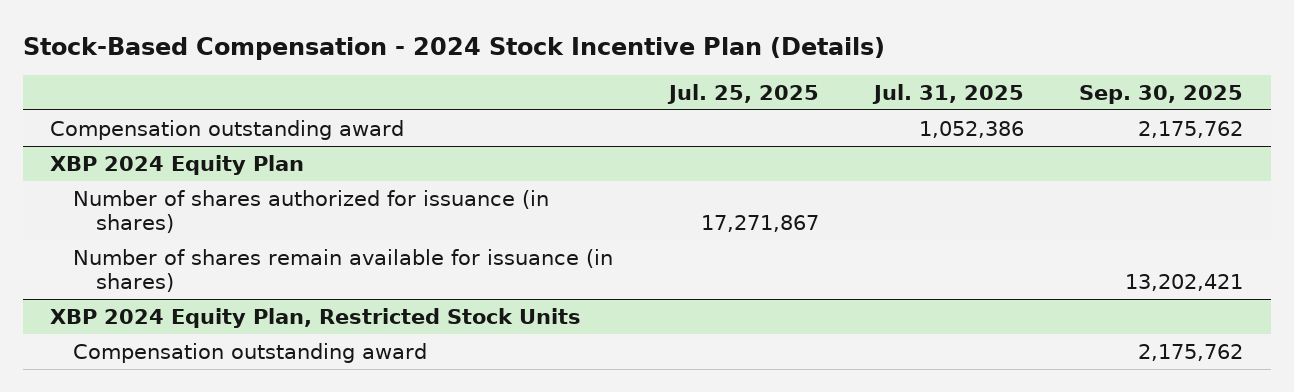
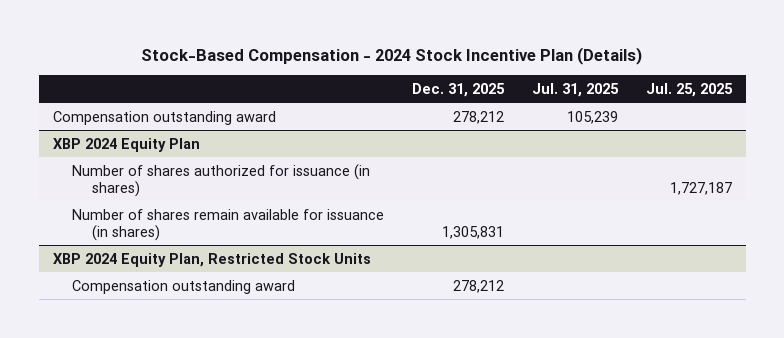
- | Jul. 25, 2025 | Jul. 31, 2025 | Sep. 30, 2025
+ | Dec. 31, 2025 | Jul. 31, 2025 | Jul. 25, 2025
- Compensation outstanding award | | 1,052,386 | 2,175,762
+ Compensation outstanding award | 278,212 | 105,239 |
@ XBP 2024 Equity Plan
- Number of shares authorized for issuance (in shares) | 17,271,867 | |
+ Number of shares authorized for issuance (in shares) | | | 1,727,187

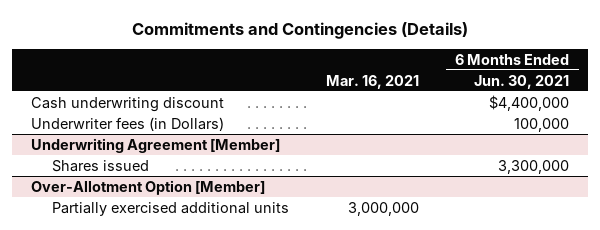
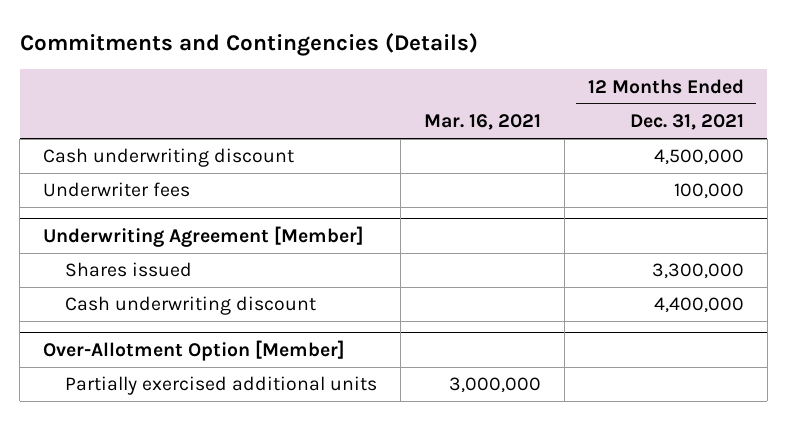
- | Mar. 16, 2021 | 6 Months Ended Jun. 30, 2021
+ | Mar. 16, 2021 | 12 Months Ended Dec. 31, 2021
- Underwriter fees (in Dollars) | | 100,000
+ Underwriter fees | | 100,000
@ Underwriting Agreement [Member]
+ Cash underwriting discount | | 4,400,000

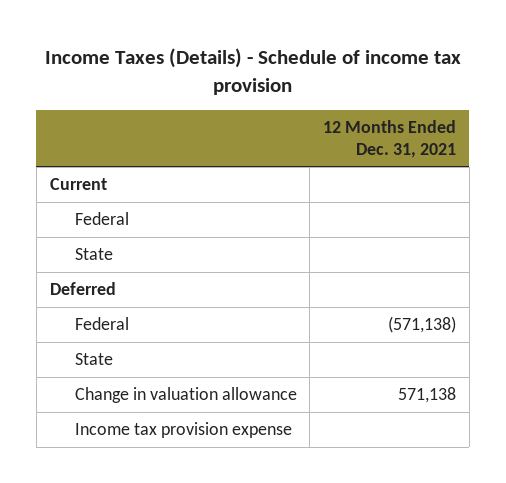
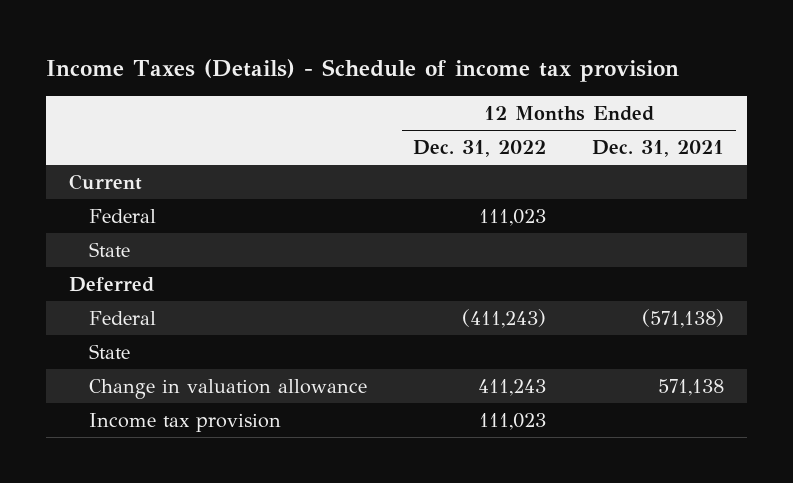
- | 12 Months Ended Dec. 31, 2021
+ | 12 Months Ended Dec. 31, 2022 | 12 Months Ended Dec. 31, 2021
- Income tax provision expense
+ Income tax provision | 111,023 |

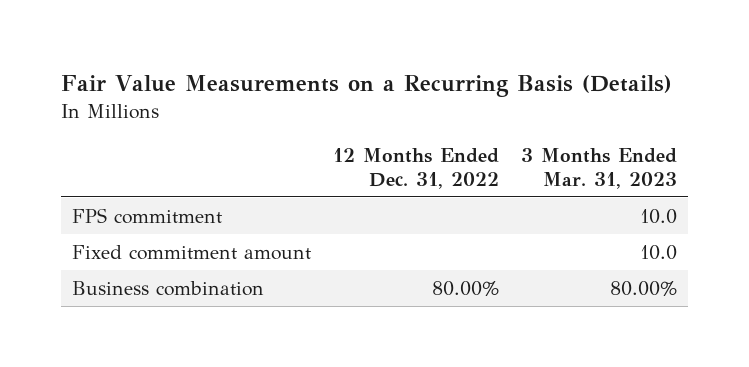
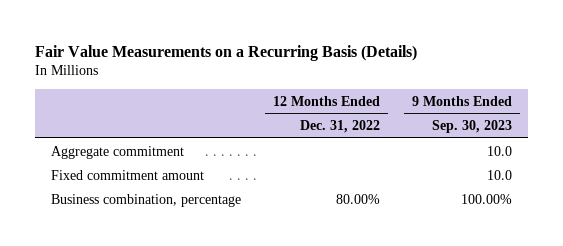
- | 12 Months Ended Dec. 31, 2022 | 3 Months Ended Mar. 31, 2023
+ | 12 Months Ended Dec. 31, 2022 | 9 Months Ended Sep. 30, 2023
- FPS commitment | | 10.0
+ Aggregate commitment | | 10.0
- Business combination | 80.00% | 80.00%
+ Business combination, percentage | 80.00% | 100.00%

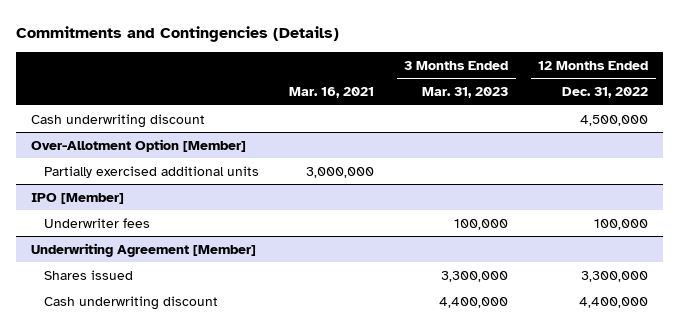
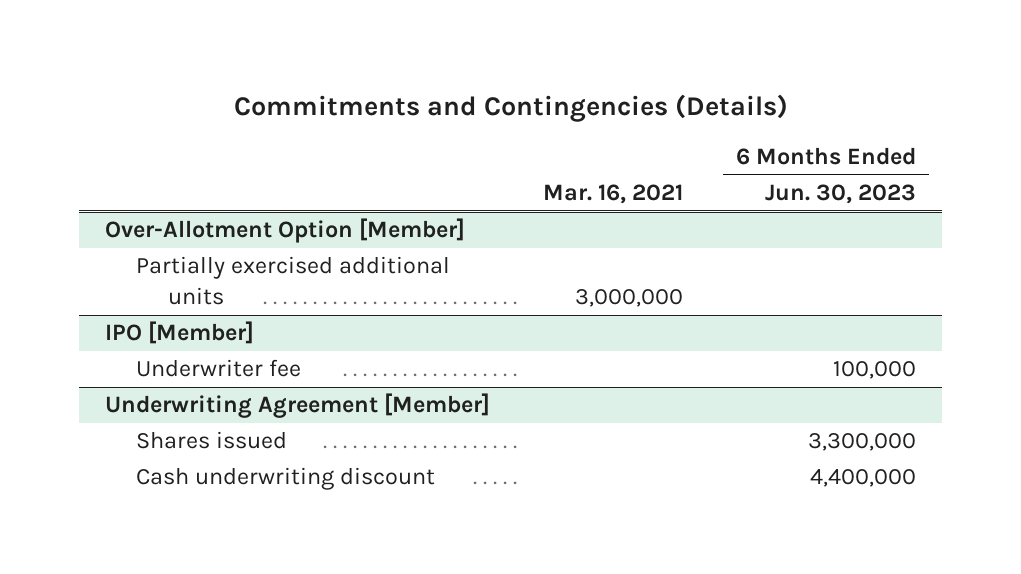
- | Mar. 16, 2021 | 3 Months Ended Mar. 31, 2023 | 12 Months Ended Dec. 31, 2022
+ | Mar. 16, 2021 | 6 Months Ended Jun. 30, 2023
- Cash underwriting discount | | | 4,500,000
@ IPO [Member]
- Underwriter fees | | 100,000 | 100,000
+ Underwriter fee | | 100,000

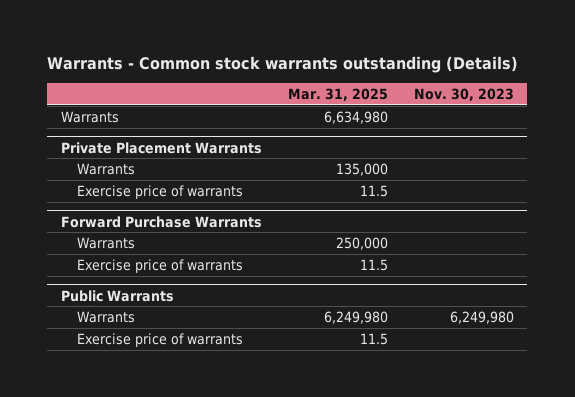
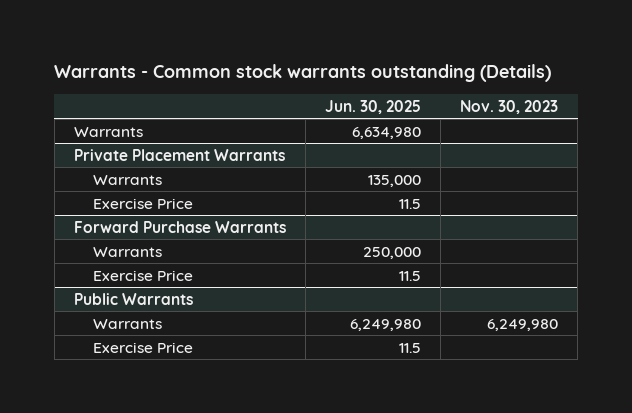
- | Mar. 31, 2025 | Nov. 30, 2023
+ | Jun. 30, 2025 | Nov. 30, 2023
@ Private Placement Warrants
- Exercise price of warrants | 11.5 |
+ Exercise Price | 11.5 |
@ Forward Purchase Warrants
- Exercise price of warrants | 11.5 |
+ Exercise Price | 11.5 |
@ Public Warrants
- Exercise price of warrants | 11.5 |
+ Exercise Price | 11.5 |

